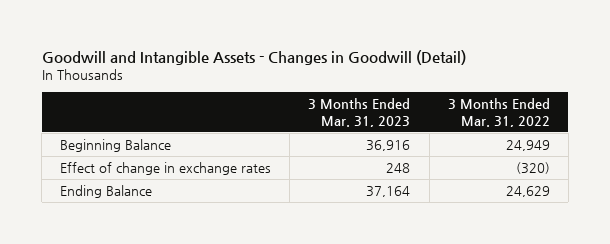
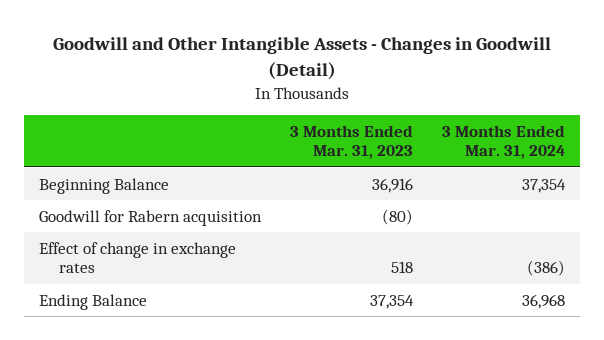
- Goodwill and Intangible Assets - Changes in Goodwill (Detail)
+ Goodwill and Other Intangible Assets - Changes in Goodwill (Detail)
- | 3 Months Ended Mar. 31, 2023 | 3 Months Ended Mar. 31, 2022
+ | 3 Months Ended Mar. 31, 2023 | 3 Months Ended Mar. 31, 2024
- Effect of change in exchange rates | 248 | (320)
- Ending Balance | 37,164 | 24,629
+ Goodwill for Rabern acquisition | (80) |
+ Effect of change in exchange rates | 518 | (386)
+ Ending Balance | 37,354 | 36,968

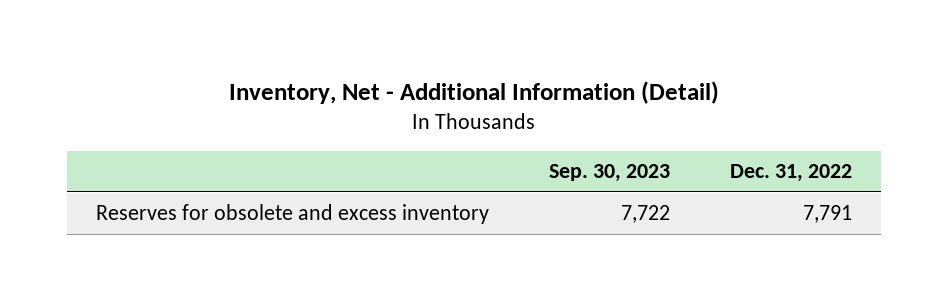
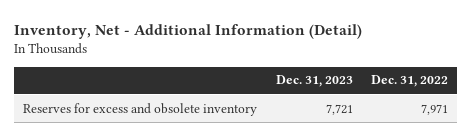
- | Sep. 30, 2023 | Dec. 31, 2022
+ | Dec. 31, 2023 | Dec. 31, 2022
- Reserves for obsolete and excess inventory | 7,722 | 7,791
+ Reserves for excess and obsolete inventory | 7,721 | 7,971

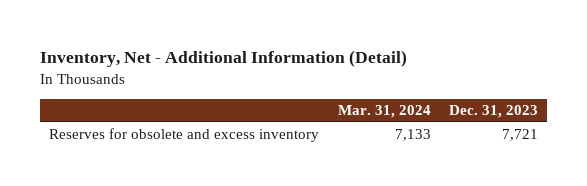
- | Dec. 31, 2023 | Dec. 31, 2022
+ | Mar. 31, 2024 | Dec. 31, 2023
- Reserves for excess and obsolete inventory | 7,721 | 7,971
+ Reserves for obsolete and excess inventory | 7,133 | 7,721

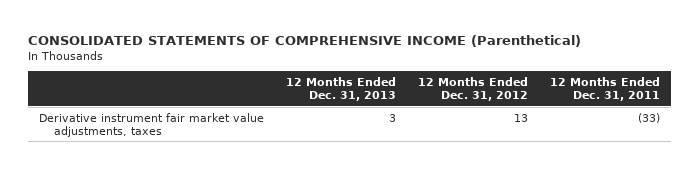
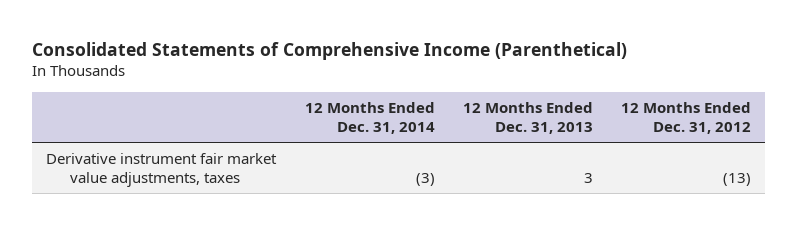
- CONSOLIDATED STATEMENTS OF COMPREHENSIVE INCOME (Parenthetical)
+ Consolidated Statements of Comprehensive Income (Parenthetical)
- | 12 Months Ended Dec. 31, 2013 | 12 Months Ended Dec. 31, 2012 | 12 Months Ended Dec. 31, 2011
+ | 12 Months Ended Dec. 31, 2014 | 12 Months Ended Dec. 31, 2013 | 12 Months Ended Dec. 31, 2012
- Derivative instrument fair market value adjustments, taxes | 3 | 13 | (33)
+ Derivative instrument fair market value adjustments, taxes | (3) | 3 | (13)

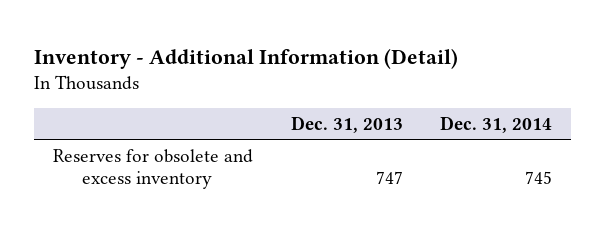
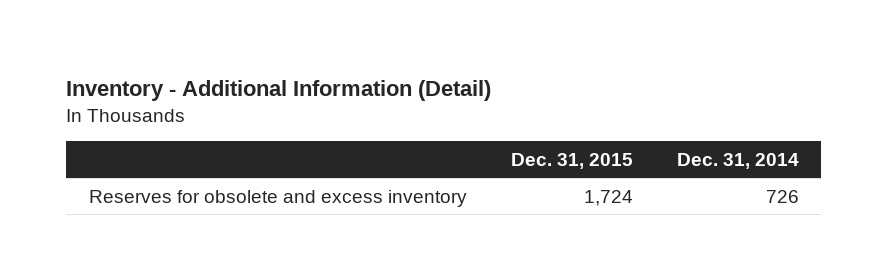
- | Dec. 31, 2013 | Dec. 31, 2014
+ | Dec. 31, 2015 | Dec. 31, 2014
- Reserves for obsolete and excess inventory | 747 | 745
+ Reserves for obsolete and excess inventory | 1,724 | 726

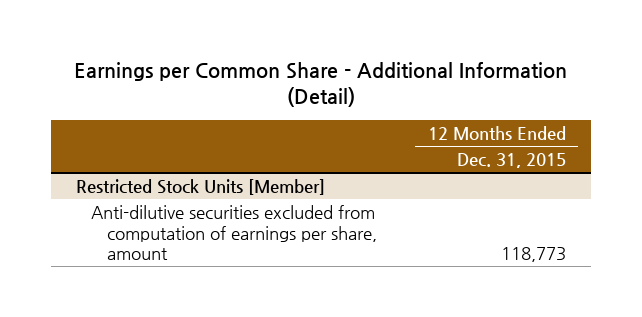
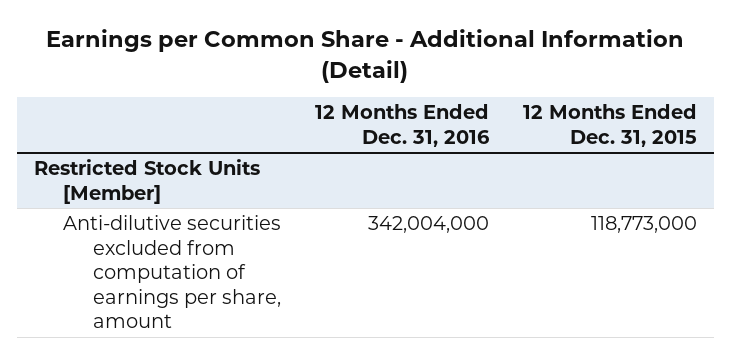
- | 12 Months Ended Dec. 31, 2015
+ | 12 Months Ended Dec. 31, 2016 | 12 Months Ended Dec. 31, 2015
@ Restricted Stock Units [Member]
- Anti-dilutive securities excluded from computation of earnings per share, amount | 118,773
+ Anti-dilutive securities excluded from computation of earnings per share, amount | 342,004,000 | 118,773,000

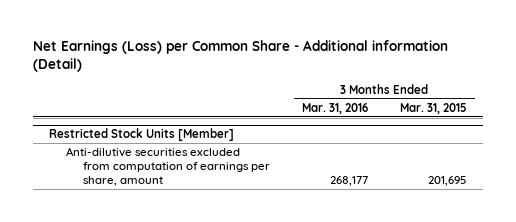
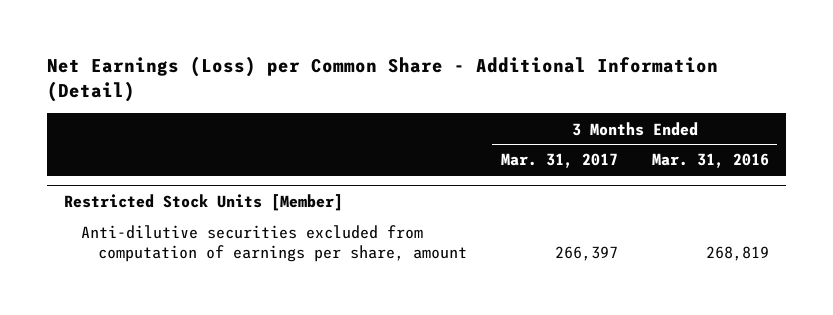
- Net Earnings (Loss) per Common Share - Additional information (Detail)
+ Net Earnings (Loss) per Common Share - Additional Information (Detail)
- | 3 Months Ended Mar. 31, 2016 | 3 Months Ended Mar. 31, 2015
+ | 3 Months Ended Mar. 31, 2017 | 3 Months Ended Mar. 31, 2016
@ Restricted Stock Units [Member]
- Anti-dilutive securities excluded from computation of earnings per share, amount | 268,177 | 201,695
+ Anti-dilutive securities excluded from computation of earnings per share, amount | 266,397 | 268,819

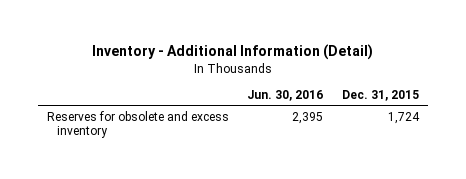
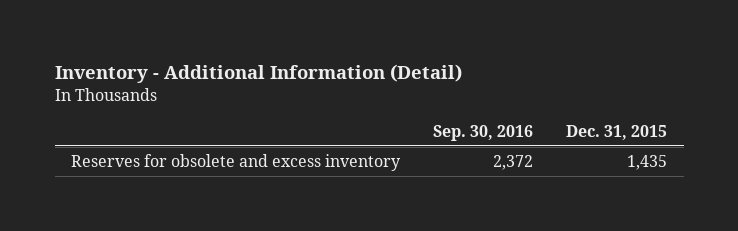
- | Jun. 30, 2016 | Dec. 31, 2015
+ | Sep. 30, 2016 | Dec. 31, 2015
- Reserves for obsolete and excess inventory | 2,395 | 1,724
+ Reserves for obsolete and excess inventory | 2,372 | 1,435

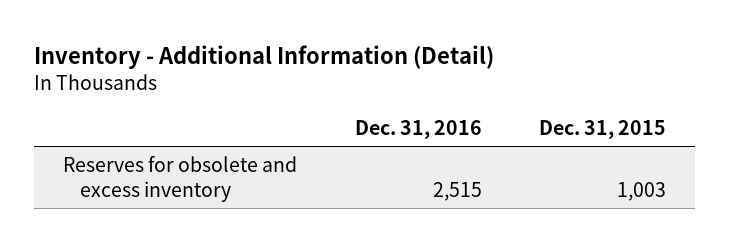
- | Sep. 30, 2016 | Dec. 31, 2015
+ | Dec. 31, 2016 | Dec. 31, 2015
- Reserves for obsolete and excess inventory | 2,372 | 1,435
+ Reserves for obsolete and excess inventory | 2,515 | 1,003

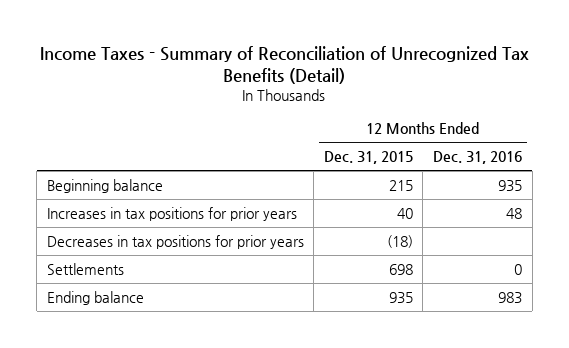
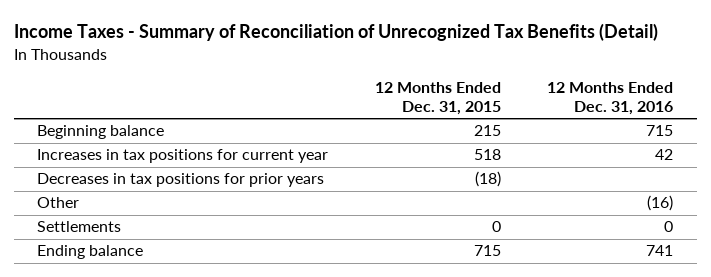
- Beginning balance | 215 | 935
- Increases in tax positions for prior years | 40 | 48
+ Beginning balance | 215 | 715
+ Increases in tax positions for current year | 518 | 42
- Settlements | 698 | 0
- Ending balance | 935 | 983
+ Other | | (16)
+ Settlements | 0 | 0
+ Ending balance | 715 | 741

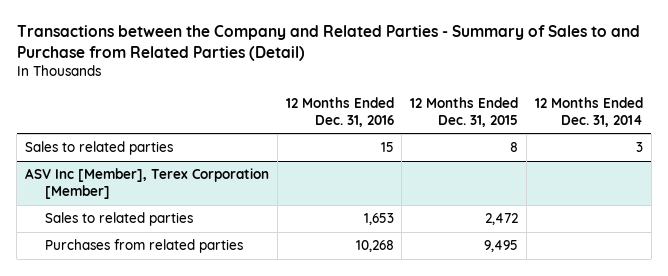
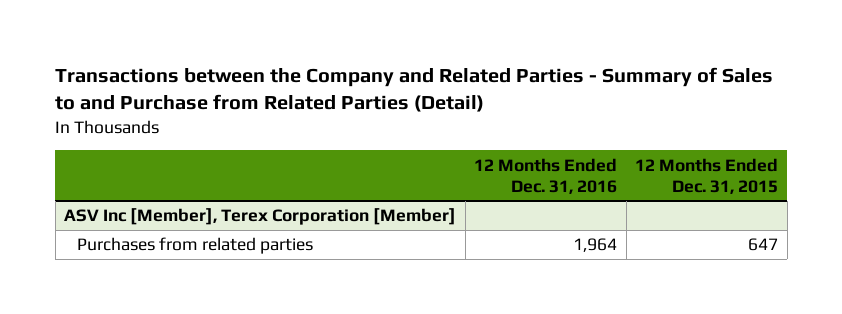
- | 12 Months Ended Dec. 31, 2016 | 12 Months Ended Dec. 31, 2015 | 12 Months Ended Dec. 31, 2014
+ | 12 Months Ended Dec. 31, 2016 | 12 Months Ended Dec. 31, 2015
- Sales to related parties | 15 | 8 | 3
@ ASV Inc [Member], Terex Corporation [Member]
- Sales to related parties | 1,653 | 2,472 |
- Purchases from related parties | 10,268 | 9,495 |
+ Purchases from related parties | 1,964 | 647

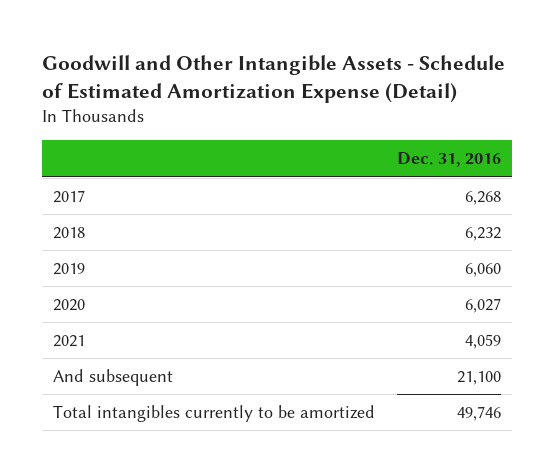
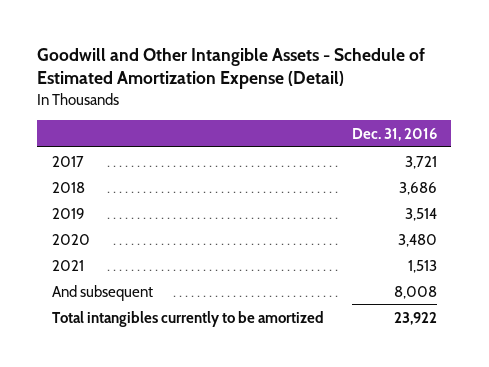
- 2017 | 6,268
- 2018 | 6,232
- 2019 | 6,060
- 2020 | 6,027
- 2021 | 4,059
- And subsequent | 21,100
- Total intangibles currently to be amortized | 49,746
+ 2017 | 3,721
+ 2018 | 3,686
+ 2019 | 3,514
+ 2020 | 3,480
+ 2021 | 1,513
+ And subsequent | 8,008
+ Total intangibles currently to be amortized | 23,922

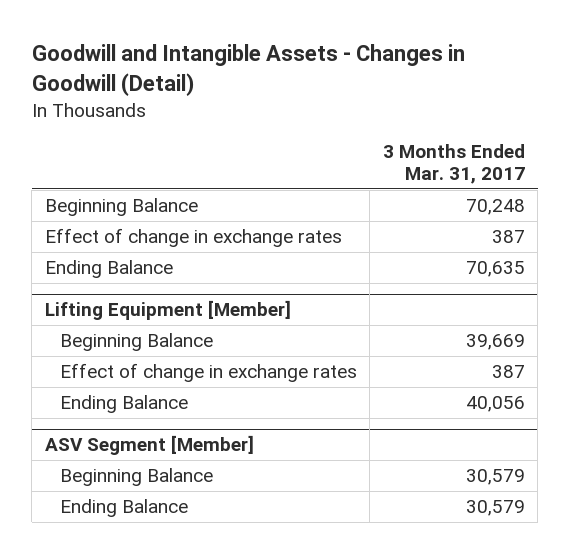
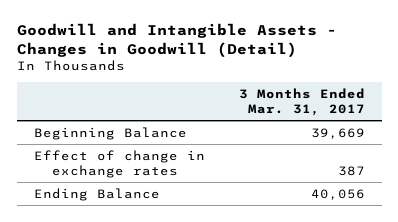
- Beginning Balance | 70,248
- Effect of change in exchange rates | 387
- Ending Balance | 70,635
- Lifting Equipment [Member]
- ASV Segment [Member]
- Beginning Balance | 30,579
- Ending Balance | 30,579

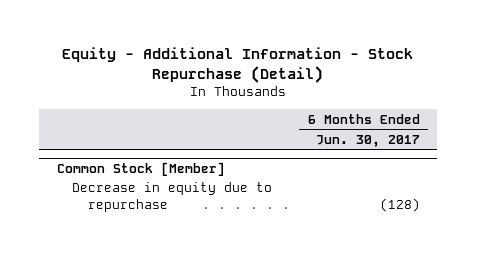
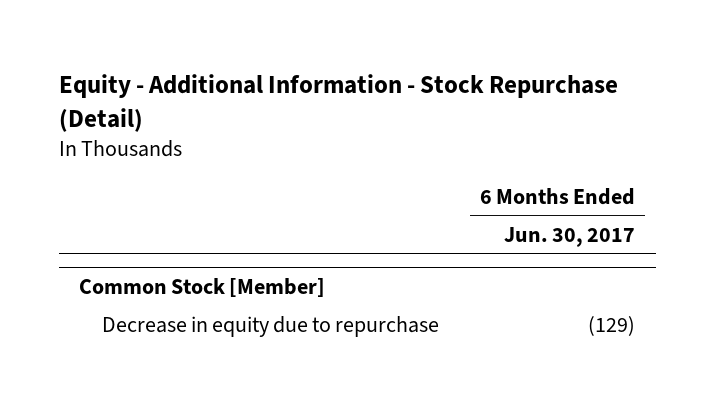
@ Common Stock [Member]
- Decrease in equity due to repurchase | (128)
+ Decrease in equity due to repurchase | (129)

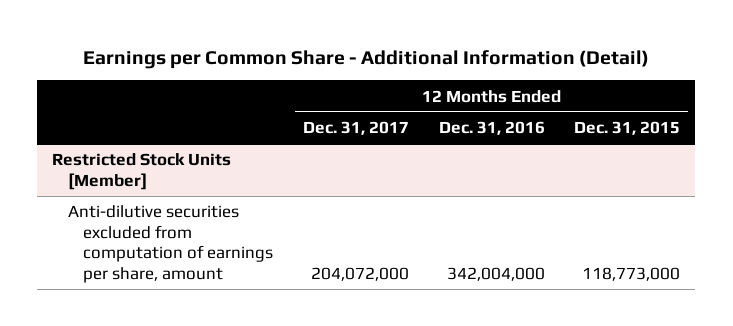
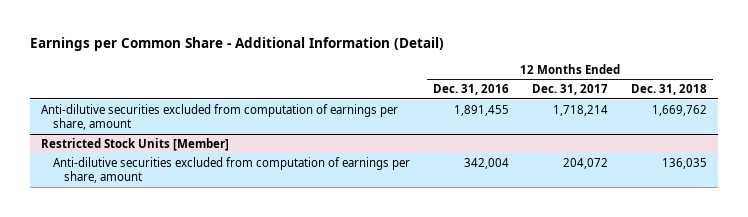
- | 12 Months Ended Dec. 31, 2017 | 12 Months Ended Dec. 31, 2016 | 12 Months Ended Dec. 31, 2015
+ | 12 Months Ended Dec. 31, 2016 | 12 Months Ended Dec. 31, 2017 | 12 Months Ended Dec. 31, 2018
+ Anti-dilutive securities excluded from computation of earnings per share, amount | 1,891,455 | 1,718,214 | 1,669,762
@ Restricted Stock Units [Member]
- Anti-dilutive securities excluded from computation of earnings per share, amount | 204,072,000 | 342,004,000 | 118,773,000
+ Anti-dilutive securities excluded from computation of earnings per share, amount | 342,004 | 204,072 | 136,035

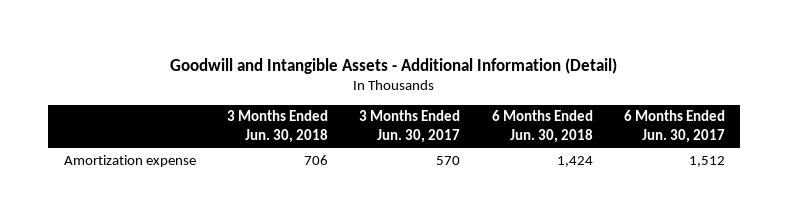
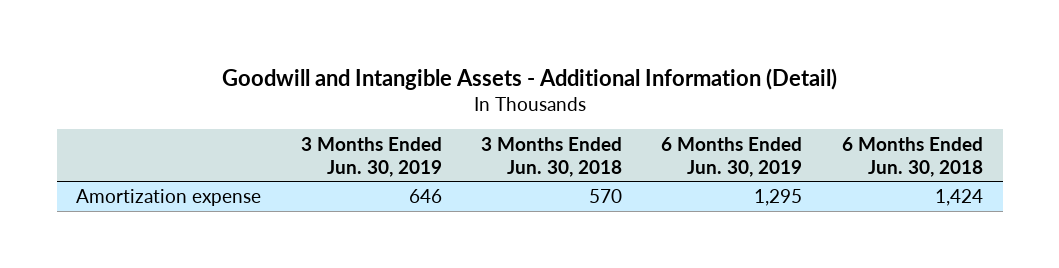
- | 3 Months Ended Jun. 30, 2018 | 3 Months Ended Jun. 30, 2017 | 6 Months Ended Jun. 30, 2018 | 6 Months Ended Jun. 30, 2017
+ | 3 Months Ended Jun. 30, 2019 | 3 Months Ended Jun. 30, 2018 | 6 Months Ended Jun. 30, 2019 | 6 Months Ended Jun. 30, 2018
- Amortization expense | 706 | 570 | 1,424 | 1,512
+ Amortization expense | 646 | 570 | 1,295 | 1,424

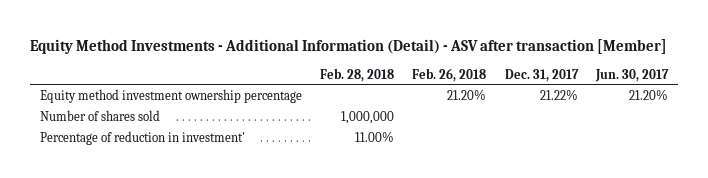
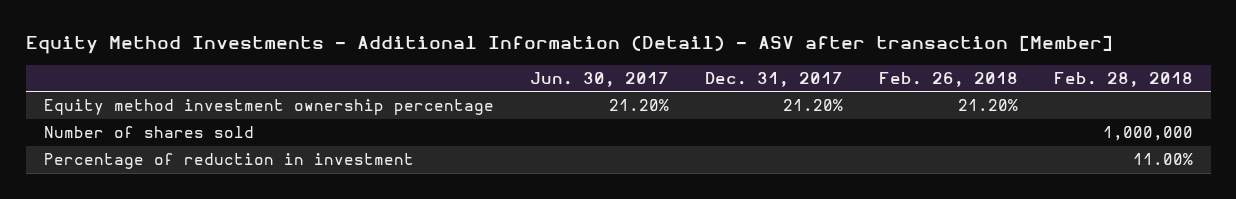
- | Feb. 28, 2018 | Feb. 26, 2018 | Dec. 31, 2017 | Jun. 30, 2017
+ | Jun. 30, 2017 | Dec. 31, 2017 | Feb. 26, 2018 | Feb. 28, 2018
- Equity method investment ownership percentage | | 21.20% | 21.22% | 21.20%
+ Equity method investment ownership percentage | 21.20% | 21.20% | 21.20% |
- Percentage of reduction in investment' | 11.00% | | |
+ Percentage of reduction in investment | | | | 11.00%

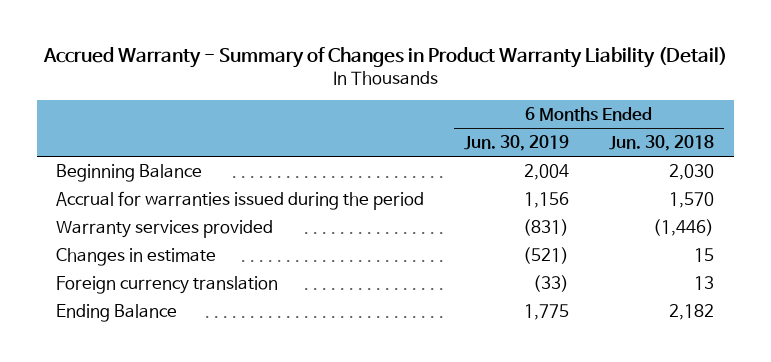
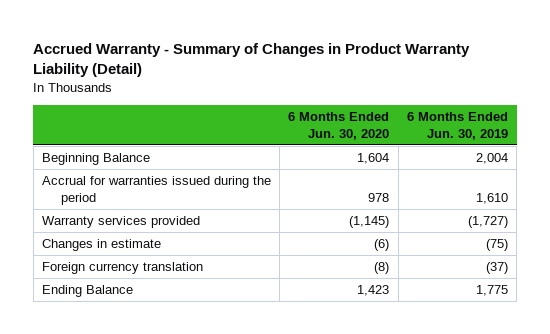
- | 6 Months Ended Jun. 30, 2019 | 6 Months Ended Jun. 30, 2018
+ | 6 Months Ended Jun. 30, 2020 | 6 Months Ended Jun. 30, 2019
- Accrual for warranties issued during the period | 1,156 | 1,570
- Warranty services provided | (831) | (1,446)
- Changes in estimate | (521) | 15
- Foreign currency translation | (33) | 13
+ Accrual for warranties issued during the period | 978 | 1,610
+ Warranty services provided | (1,145) | (1,727)
+ Changes in estimate | (6) | (75)
+ Foreign currency translation | (8) | (37)

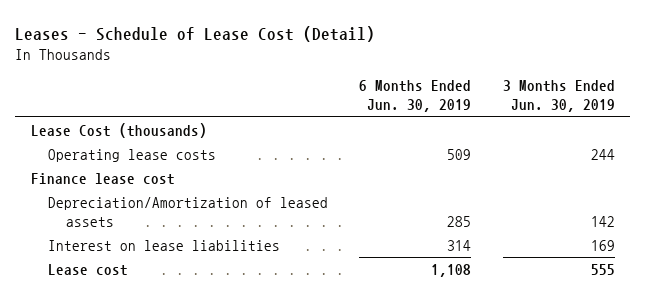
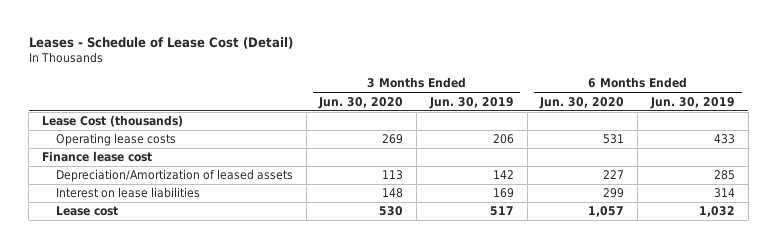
- | 6 Months Ended Jun. 30, 2019 | 3 Months Ended Jun. 30, 2019
+ | 3 Months Ended Jun. 30, 2020 | 3 Months Ended Jun. 30, 2019 | 6 Months Ended Jun. 30, 2020 | 6 Months Ended Jun. 30, 2019
- Operating lease costs | 509 | 244
+ Operating lease costs | 269 | 206 | 531 | 433
- Lease cost | 1,108 | 555
+ Lease cost | 530 | 517 | 1,057 | 1,032

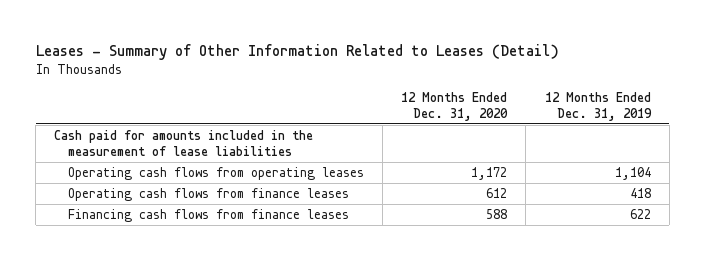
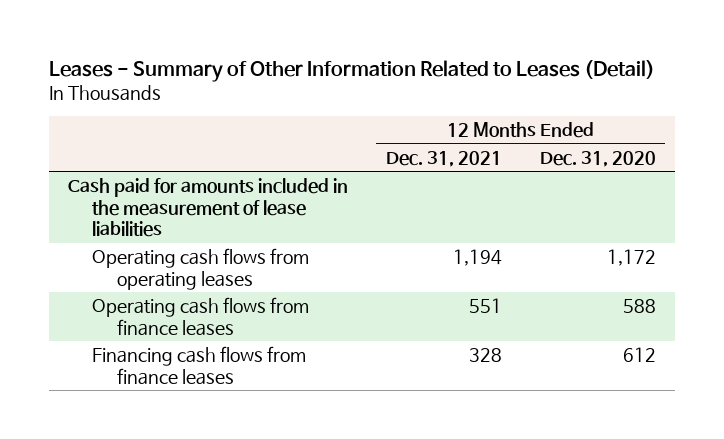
- | 12 Months Ended Dec. 31, 2020 | 12 Months Ended Dec. 31, 2019
+ | 12 Months Ended Dec. 31, 2021 | 12 Months Ended Dec. 31, 2020
- Operating cash flows from finance leases | 612 | 418
- Financing cash flows from finance leases | 588 | 622
+ Operating cash flows from finance leases | 551 | 588
+ Financing cash flows from finance leases | 328 | 612

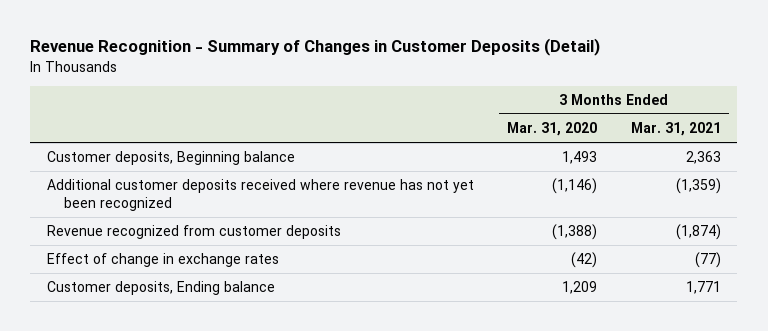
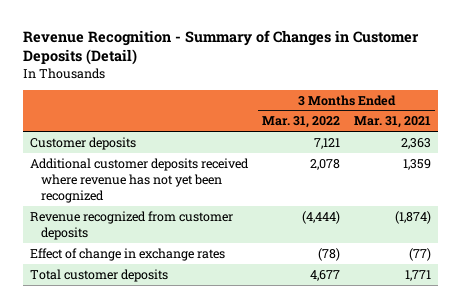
- | 3 Months Ended Mar. 31, 2020 | 3 Months Ended Mar. 31, 2021
+ | 3 Months Ended Mar. 31, 2022 | 3 Months Ended Mar. 31, 2021
- Customer deposits, Beginning balance | 1,493 | 2,363
- Additional customer deposits received where revenue has not yet been recognized | (1,146) | (1,359)
+ Customer deposits | 7,121 | 2,363
+ Additional customer deposits received where revenue has not yet been recognized | 2,078 | 1,359
- Customer deposits, Ending balance | 1,209 | 1,771
+ Total customer deposits | 4,677 | 1,771

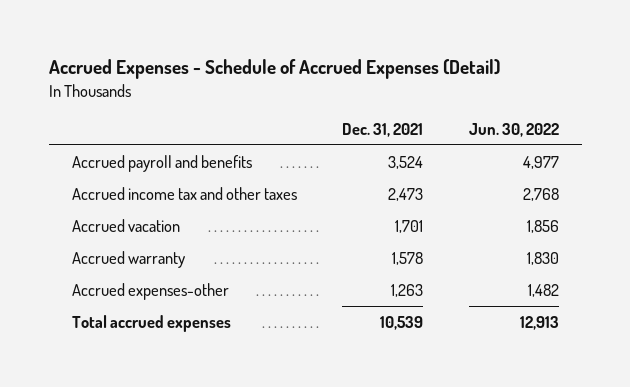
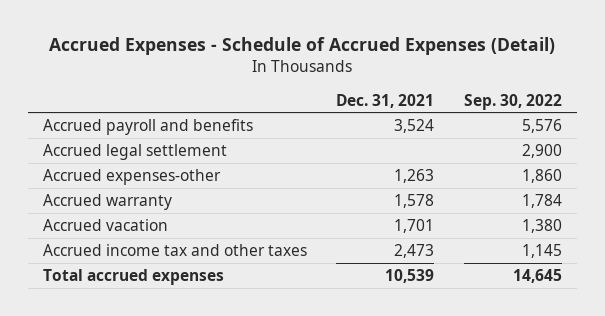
- | Dec. 31, 2021 | Jun. 30, 2022
+ | Dec. 31, 2021 | Sep. 30, 2022
+ Accrued legal settlement | | 2,900
moved down: Accrued warranty | 1,578 | 1,784
moved down: Accrued vacation | 1,701 | 1,380
moved down: Accrued income tax and other taxes | 2,473 | 1,145

